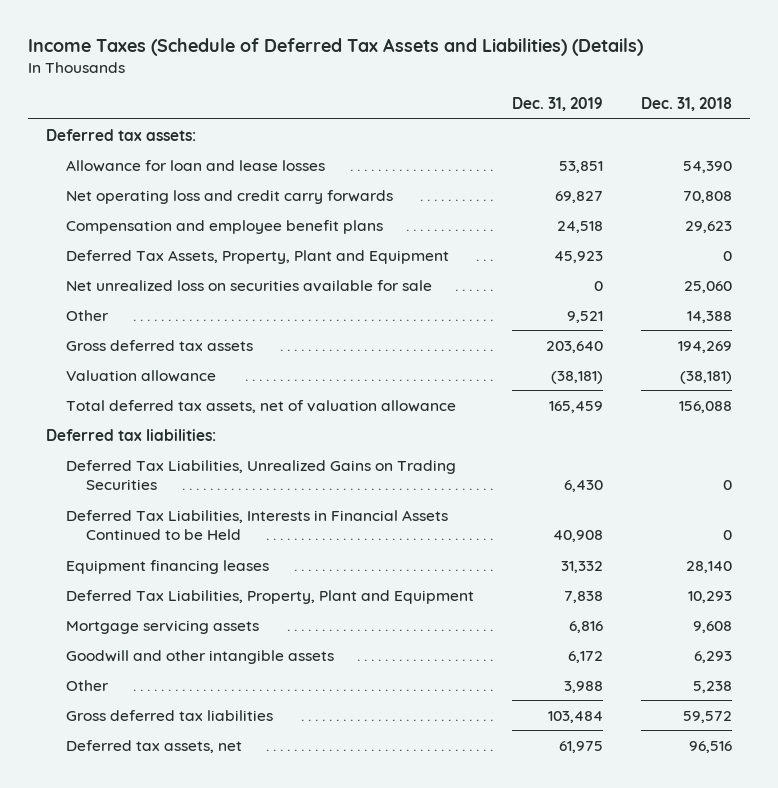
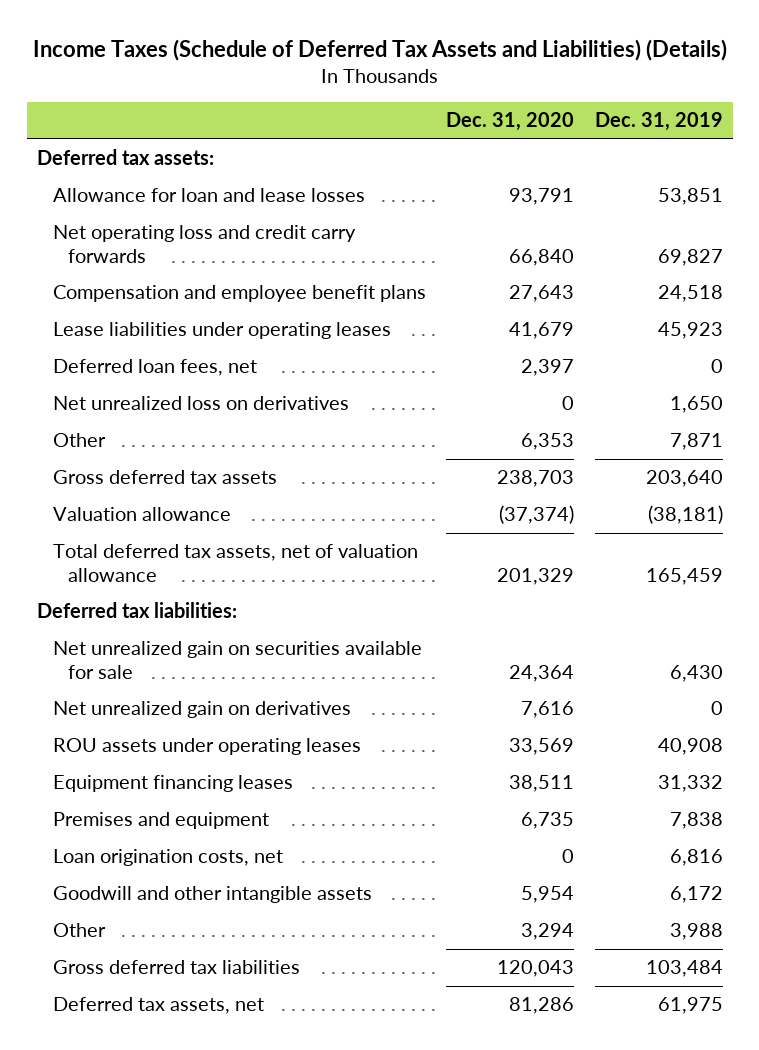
- | Dec. 31, 2019 | Dec. 31, 2018
+ | Dec. 31, 2020 | Dec. 31, 2019
- Deferred Tax Assets, Property, Plant and Equipment | 45,923 | 0
- Net unrealized loss on securities available for sale | 0 | 25,060
- Other | 9,521 | 14,388
+ Lease liabilities under operating leases | 41,679 | 45,923
+ Deferred loan fees, net | 2,397 | 0
+ Net unrealized loss on derivatives | 0 | 1,650
+ Other | 6,353 | 7,871
- Deferred Tax Liabilities, Unrealized Gains on Trading Securities | 6,430 | 0
- Deferred Tax Liabilities, Interests in Financial Assets Continued to be Held | 40,908 | 0
+ Net unrealized gain on securities available for sale | 24,364 | 6,430
+ Net unrealized gain on derivatives | 7,616 | 0
+ ROU assets under operating leases | 33,569 | 40,908
- Deferred Tax Liabilities, Property, Plant and Equipment | 7,838 | 10,293
- Mortgage servicing assets | 6,816 | 9,608
+ Premises and equipment | 6,735 | 7,838
+ Loan origination costs, net | 0 | 6,816

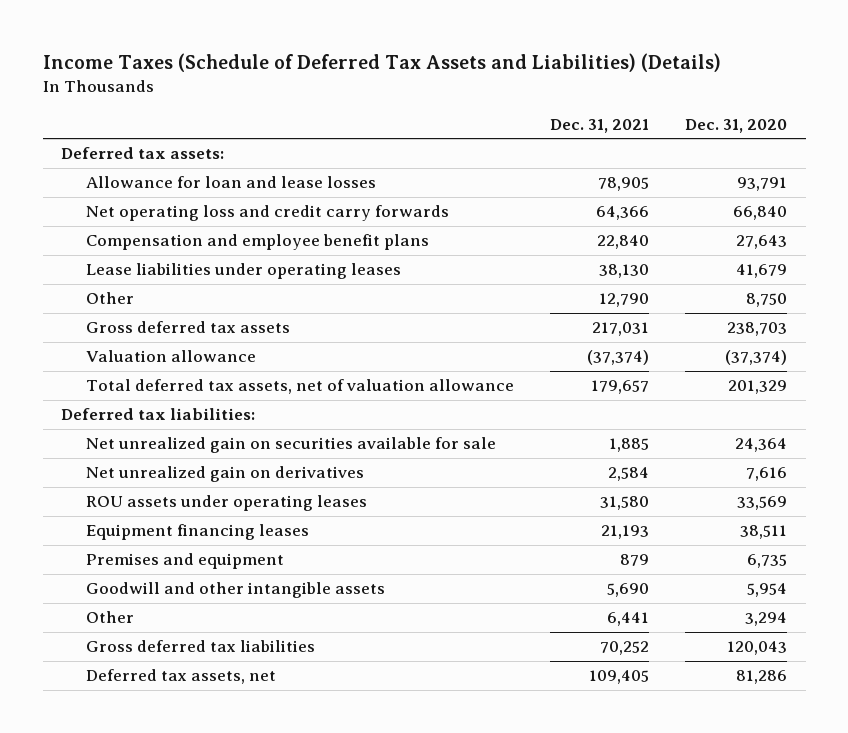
- | Dec. 31, 2020 | Dec. 31, 2019
+ | Dec. 31, 2021 | Dec. 31, 2020
- Deferred loan fees, net | 2,397 | 0
- Net unrealized loss on derivatives | 0 | 1,650
- Other | 6,353 | 7,871
+ Other | 12,790 | 8,750
- Loan origination costs, net | 0 | 6,816

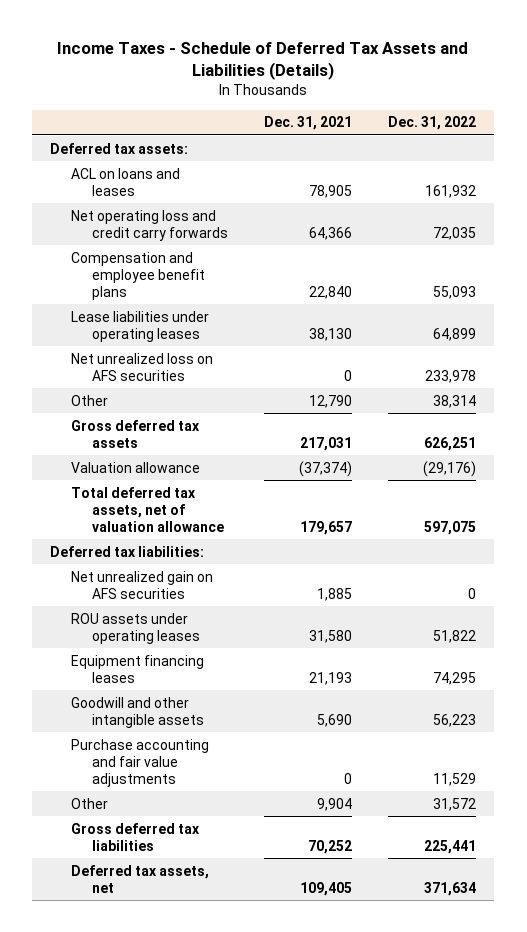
- Income Taxes (Schedule of Deferred Tax Assets and Liabilities) (Details)
+ Income Taxes - Schedule of Deferred Tax Assets and Liabilities (Details)
- | Dec. 31, 2021 | Dec. 31, 2020
+ | Dec. 31, 2021 | Dec. 31, 2022
- Allowance for loan and lease losses | 78,905 | 93,791
+ ACL on loans and leases | 78,905 | 161,932
+ Net unrealized loss on AFS securities | 0 | 233,978
- Net unrealized gain on securities available for sale | 1,885 | 24,364
- Net unrealized gain on derivatives | 2,584 | 7,616
+ Net unrealized gain on AFS securities | 1,885 | 0
- Premises and equipment | 879 | 6,735
- Other | 6,441 | 3,294
+ Purchase accounting and fair value adjustments | 0 | 11,529
+ Other | 9,904 | 31,572

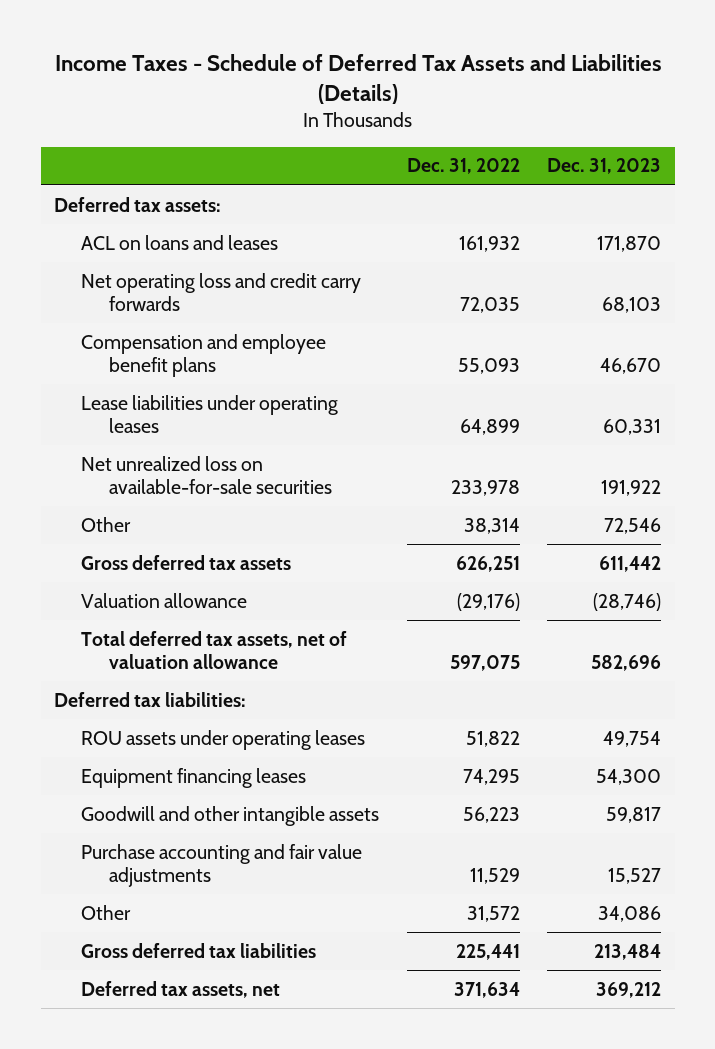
- | Dec. 31, 2021 | Dec. 31, 2022
+ | Dec. 31, 2022 | Dec. 31, 2023
- Net unrealized loss on AFS securities | 0 | 233,978
+ Net unrealized loss on available-for-sale securities | 233,978 | 191,922
- Net unrealized gain on AFS securities | 1,885 | 0

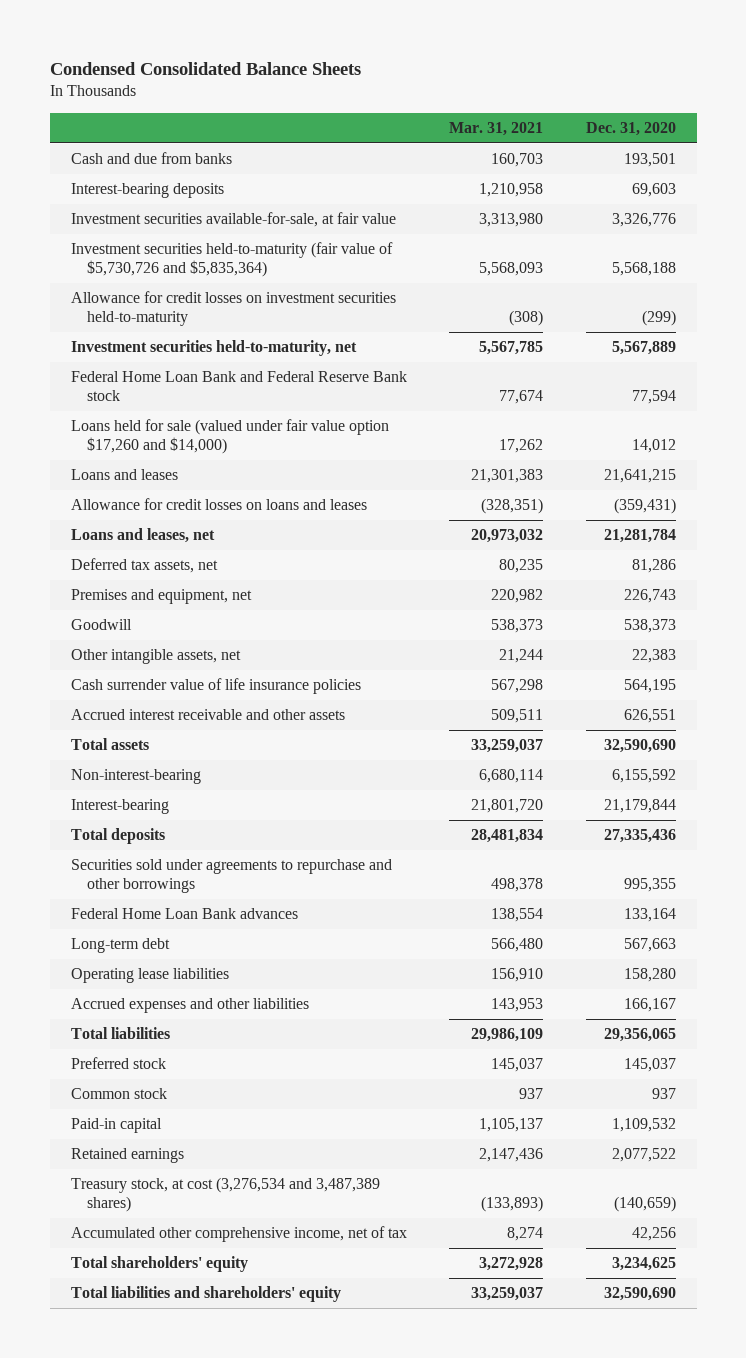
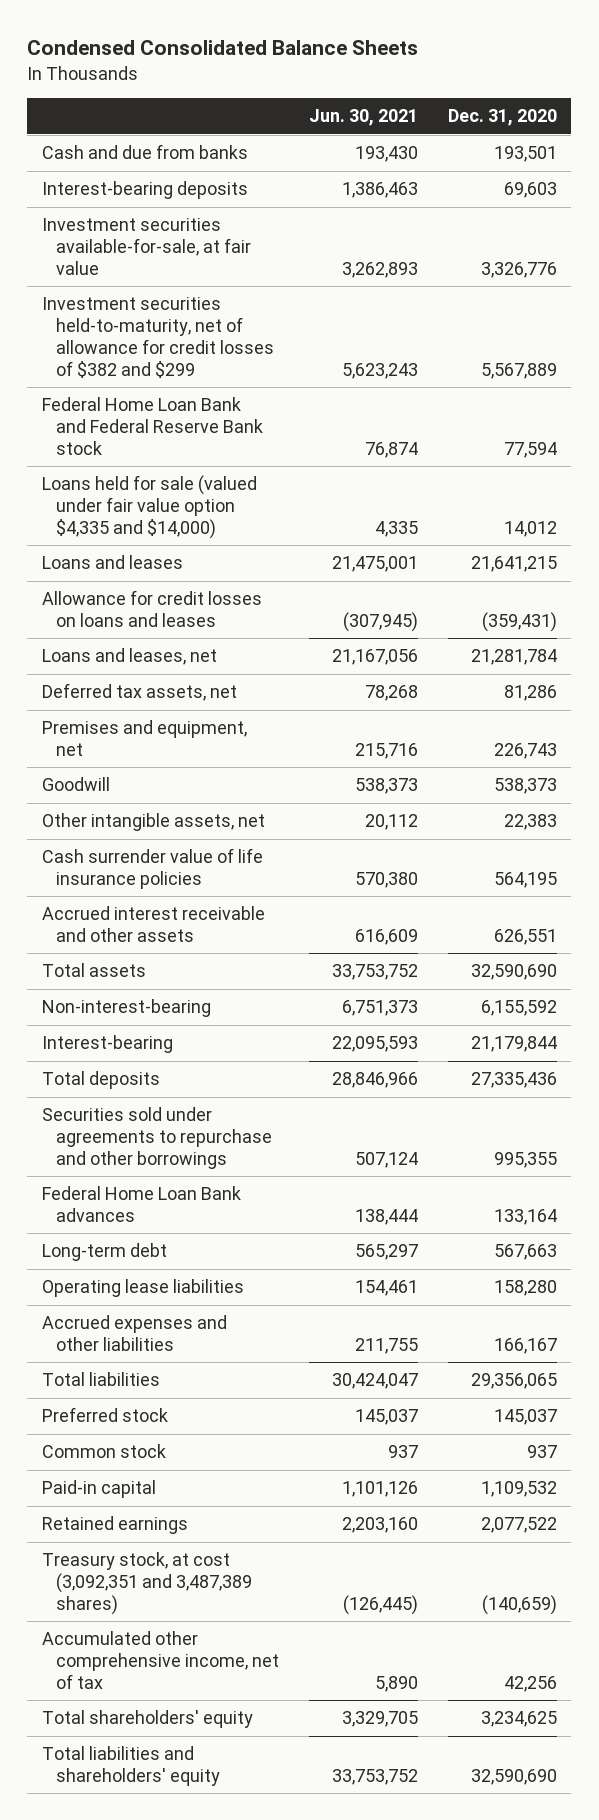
- | Mar. 31, 2021 | Dec. 31, 2020
+ | Jun. 30, 2021 | Dec. 31, 2020
- Investment securities held-to-maturity (fair value of $5,730,726 and $5,835,364) | 5,568,093 | 5,568,188
- Allowance for credit losses on investment securities held-to-maturity | (308) | (299)
- Investment securities held-to-maturity, net | 5,567,785 | 5,567,889
+ Investment securities held-to-maturity, net of allowance for credit losses of $382 and $299 | 5,623,243 | 5,567,889
- Loans held for sale (valued under fair value option $17,260 and $14,000) | 17,262 | 14,012
+ Loans held for sale (valued under fair value option $4,335 and $14,000) | 4,335 | 14,012
- Treasury stock, at cost (3,276,534 and 3,487,389 shares) | (133,893) | (140,659)
+ Treasury stock, at cost (3,092,351 and 3,487,389 shares) | (126,445) | (140,659)

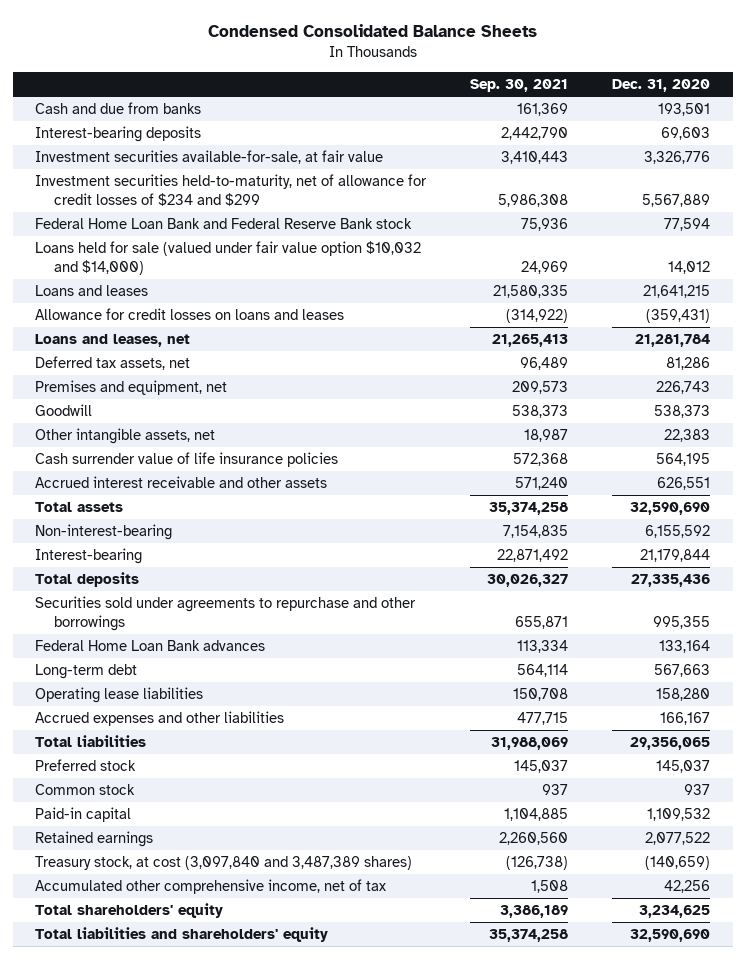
- | Jun. 30, 2021 | Dec. 31, 2020
+ | Sep. 30, 2021 | Dec. 31, 2020
- Investment securities held-to-maturity, net of allowance for credit losses of $382 and $299 | 5,623,243 | 5,567,889
+ Investment securities held-to-maturity, net of allowance for credit losses of $234 and $299 | 5,986,308 | 5,567,889
- Loans held for sale (valued under fair value option $4,335 and $14,000) | 4,335 | 14,012
+ Loans held for sale (valued under fair value option $10,032 and $14,000) | 24,969 | 14,012
- Treasury stock, at cost (3,092,351 and 3,487,389 shares) | (126,445) | (140,659)
+ Treasury stock, at cost (3,097,840 and 3,487,389 shares) | (126,738) | (140,659)

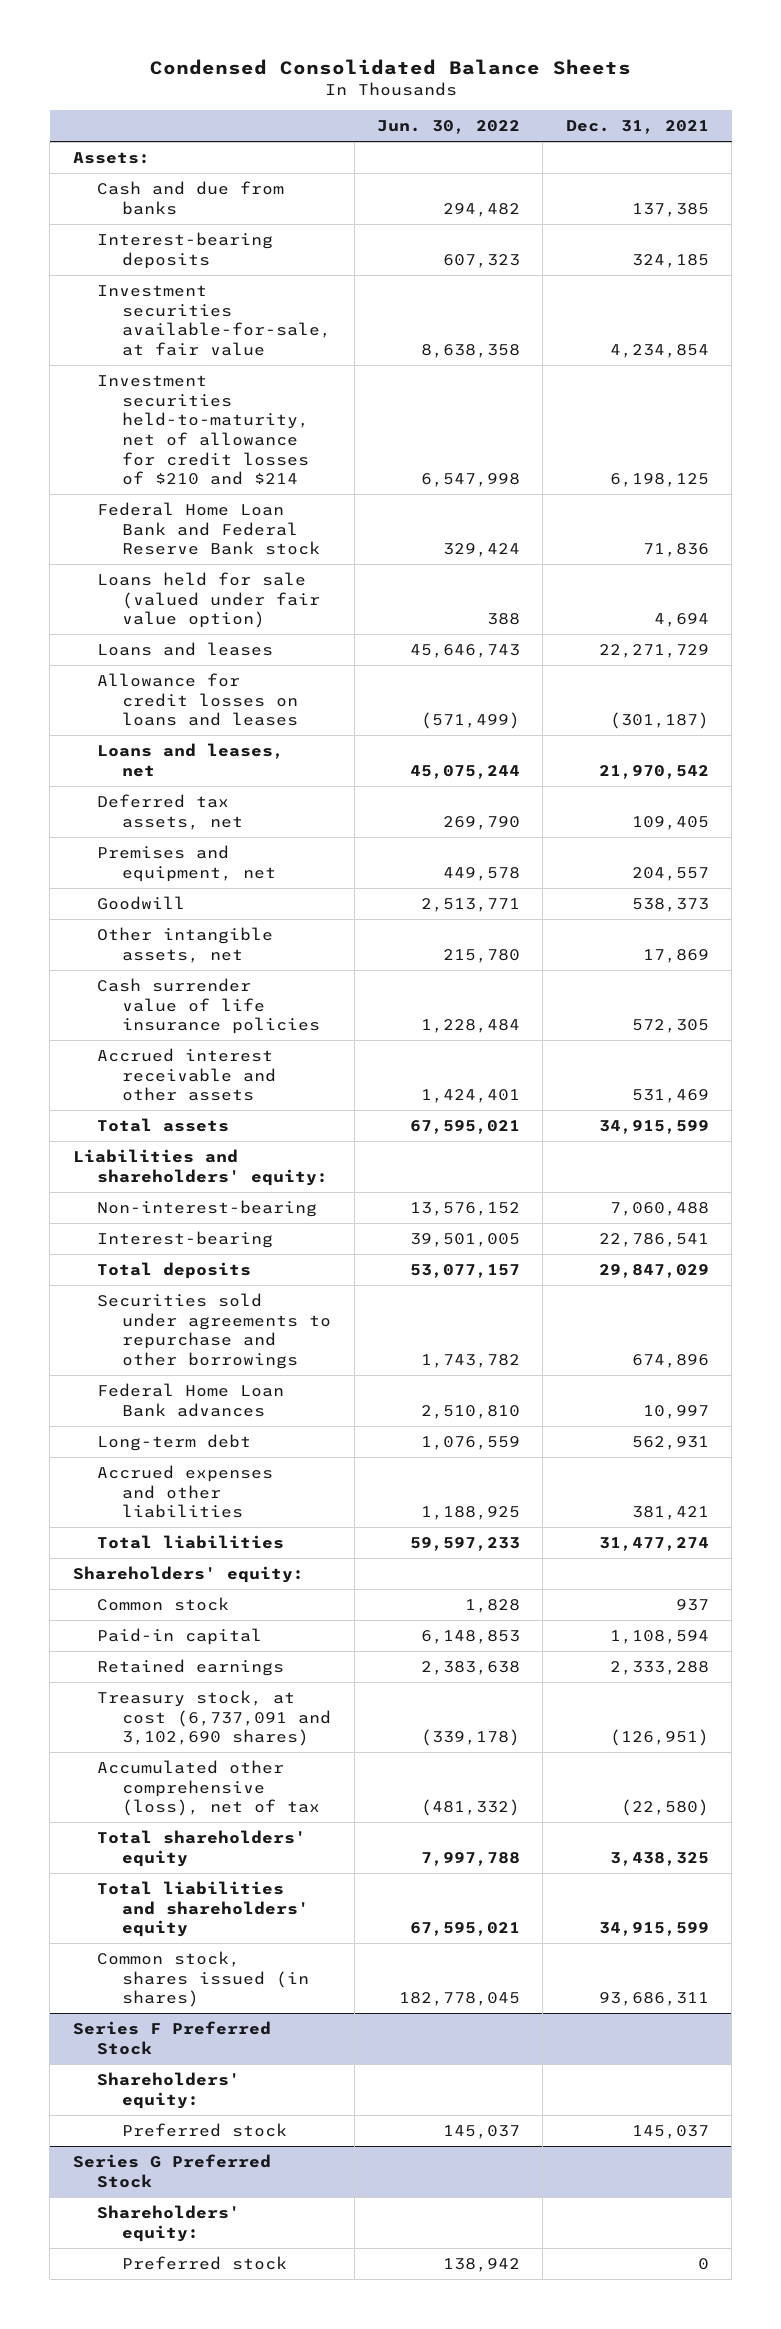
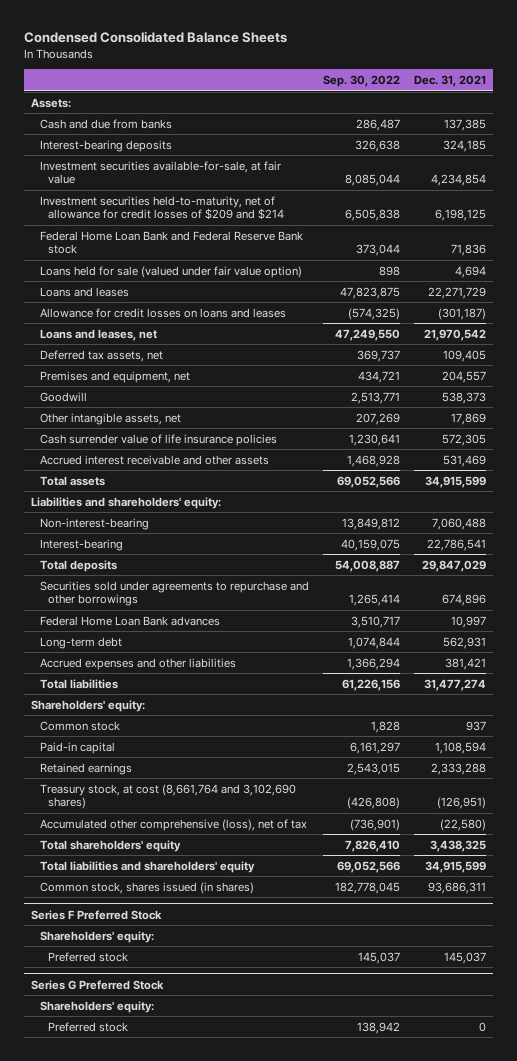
- | Jun. 30, 2022 | Dec. 31, 2021
+ | Sep. 30, 2022 | Dec. 31, 2021
- Investment securities held-to-maturity, net of allowance for credit losses of $210 and $214 | 6,547,998 | 6,198,125
+ Investment securities held-to-maturity, net of allowance for credit losses of $209 and $214 | 6,505,838 | 6,198,125
- Treasury stock, at cost (6,737,091 and 3,102,690 shares) | (339,178) | (126,951)
+ Treasury stock, at cost (8,661,764 and 3,102,690 shares) | (426,808) | (126,951)

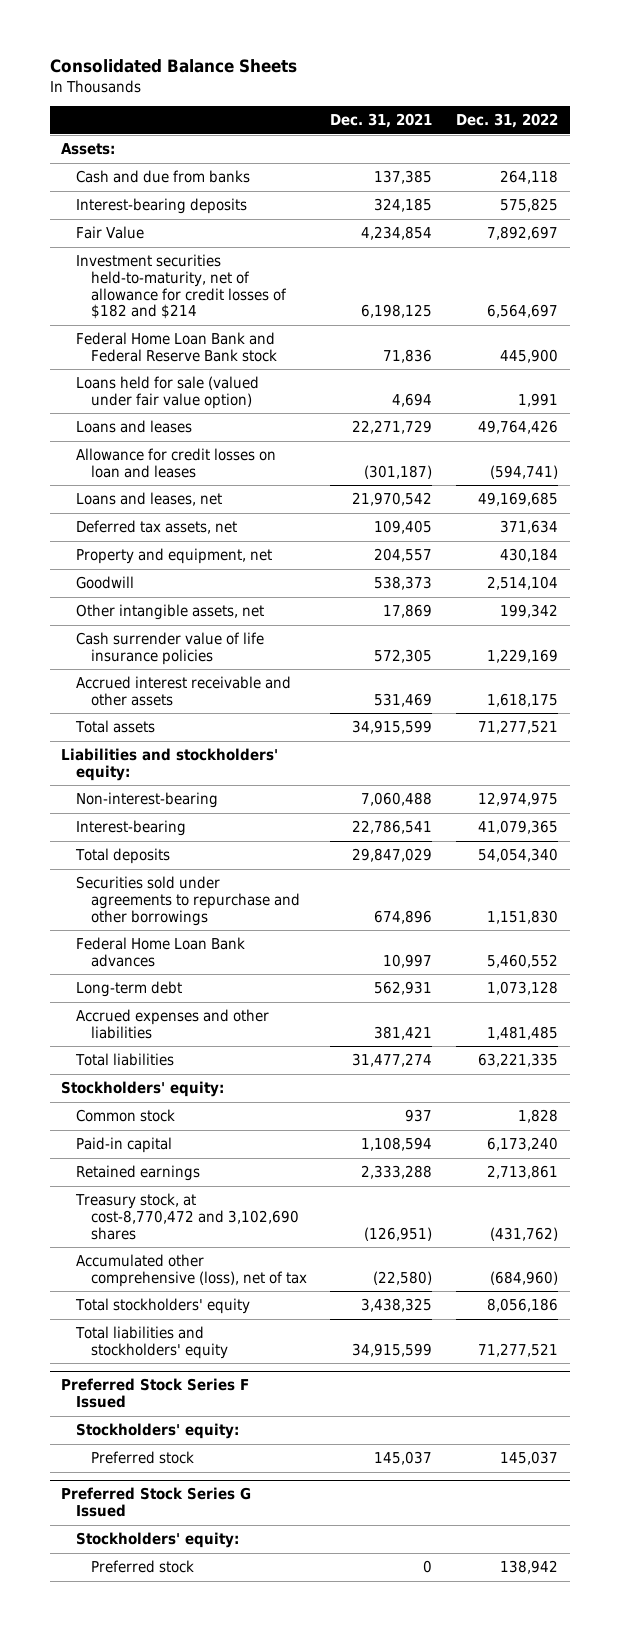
- Condensed Consolidated Balance Sheets
+ Consolidated Balance Sheets
- | Sep. 30, 2022 | Dec. 31, 2021
+ | Dec. 31, 2021 | Dec. 31, 2022
- Investment securities available-for-sale, at fair value | 8,085,044 | 4,234,854
- Investment securities held-to-maturity, net of allowance for credit losses of $209 and $214 | 6,505,838 | 6,198,125
+ Fair Value | 4,234,854 | 7,892,697
+ Investment securities held-to-maturity, net of allowance for credit losses of $182 and $214 | 6,198,125 | 6,564,697
- Allowance for credit losses on loans and leases | (574,325) | (301,187)
+ Allowance for credit losses on loan and leases | (301,187) | (594,741)
- Premises and equipment, net | 434,721 | 204,557
+ Property and equipment, net | 204,557 | 430,184
- Liabilities and shareholders' equity:
+ Liabilities and stockholders' equity:
- Shareholders' equity:
+ Stockholders' equity:
- Treasury stock, at cost (8,661,764 and 3,102,690 shares) | (426,808) | (126,951)
+ Treasury stock, at cost-8,770,472 and 3,102,690 shares | (126,951) | (431,762)
- Total shareholders' equity | 7,826,410 | 3,438,325
- Total liabilities and shareholders' equity | 69,052,566 | 34,915,599
- Common stock, shares issued (in shares) | 182,778,045 | 93,686,311
- Series F Preferred Stock
- Shareholders' equity:
+ Total stockholders' equity | 3,438,325 | 8,056,186
+ Total liabilities and stockholders' equity | 34,915,599 | 71,277,521
+ Preferred Stock Series F Issued
+ Stockholders' equity:
- Series G Preferred Stock
- Shareholders' equity:
+ Preferred Stock Series G Issued
+ Stockholders' equity:

